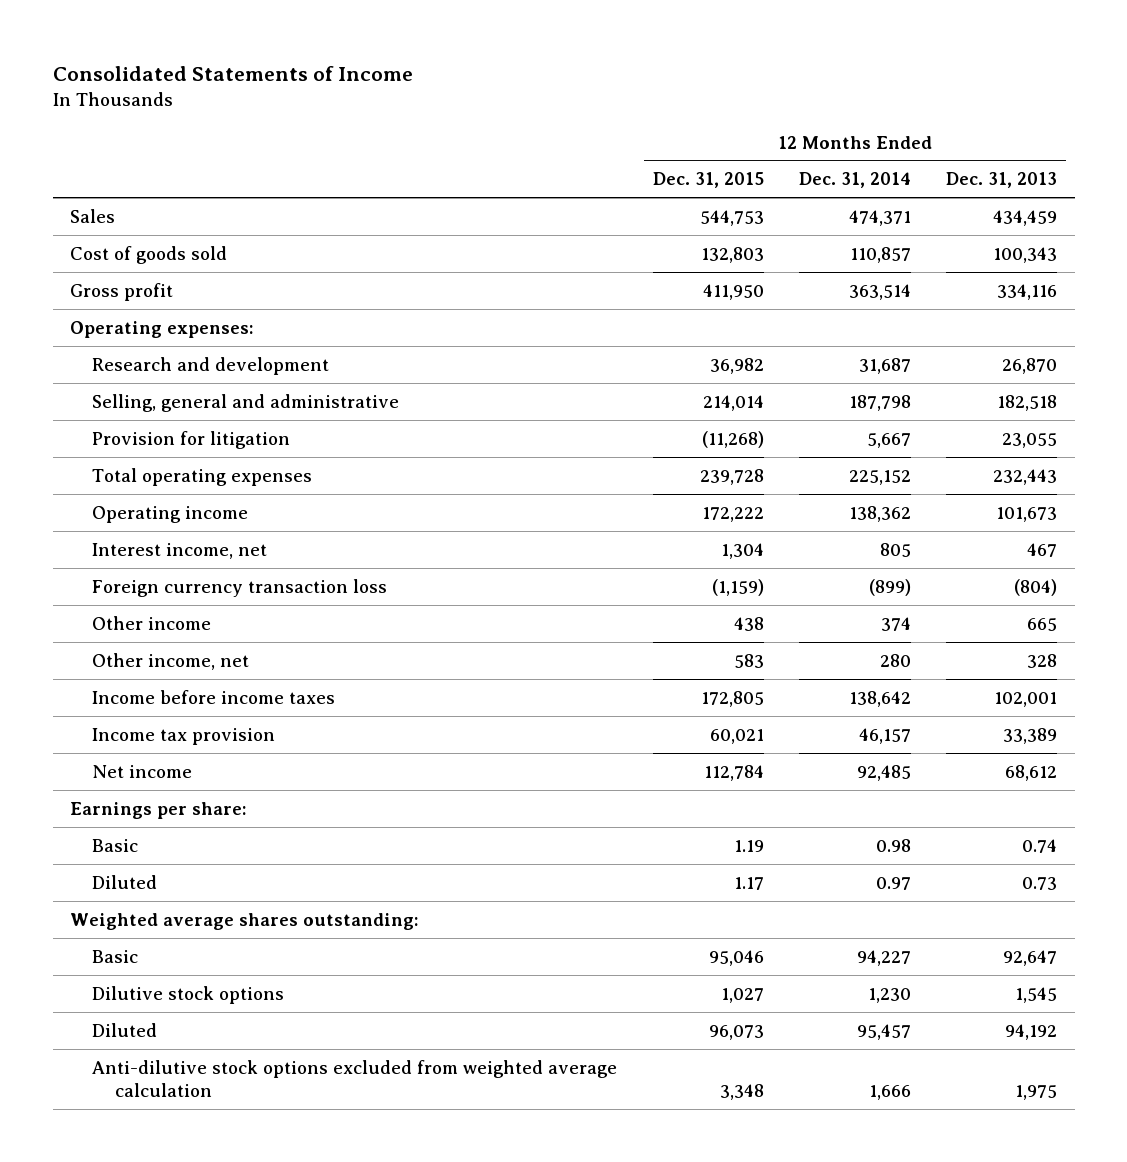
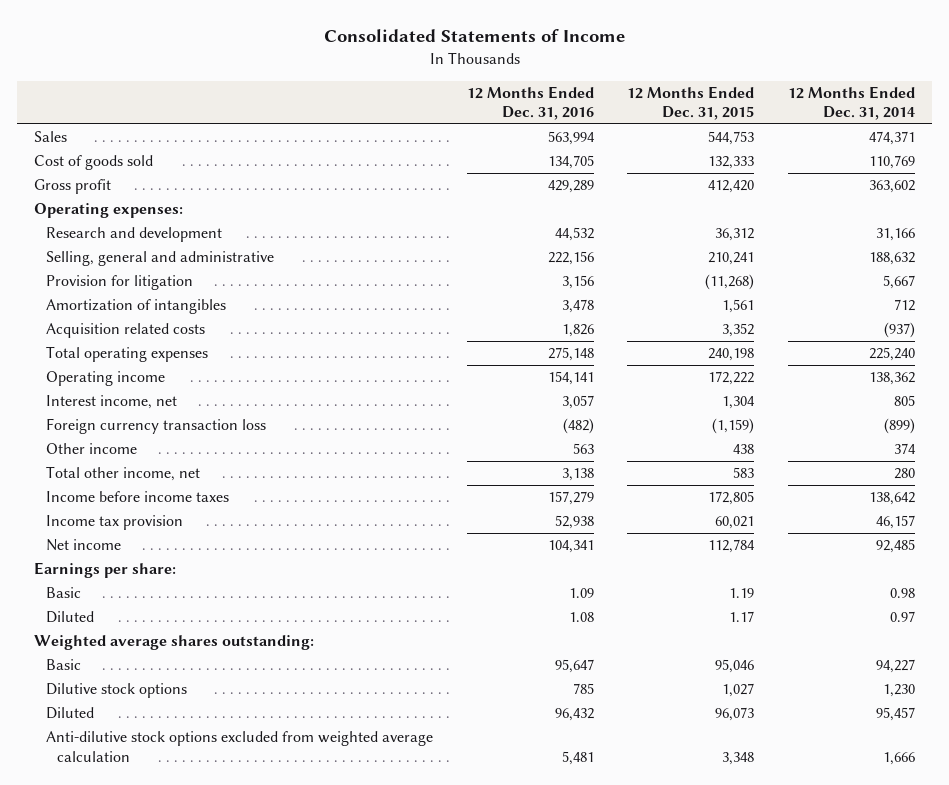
- | 12 Months Ended Dec. 31, 2015 | 12 Months Ended Dec. 31, 2014 | 12 Months Ended Dec. 31, 2013
+ | 12 Months Ended Dec. 31, 2016 | 12 Months Ended Dec. 31, 2015 | 12 Months Ended Dec. 31, 2014
- Cost of goods sold | 132,803 | 110,857 | 100,343
- Gross profit | 411,950 | 363,514 | 334,116
+ Cost of goods sold | 134,705 | 132,333 | 110,769
+ Gross profit | 429,289 | 412,420 | 363,602
- Research and development | 36,982 | 31,687 | 26,870
- Selling, general and administrative | 214,014 | 187,798 | 182,518
+ Research and development | 44,532 | 36,312 | 31,166
+ Selling, general and administrative | 222,156 | 210,241 | 188,632
- Total operating expenses | 239,728 | 225,152 | 232,443
+ Amortization of intangibles | 3,478 | 1,561 | 712
+ Acquisition related costs | 1,826 | 3,352 | (937)
+ Total operating expenses | 275,148 | 240,198 | 225,240
- Other income, net | 583 | 280 | 328
+ Total other income, net | 3,138 | 583 | 280

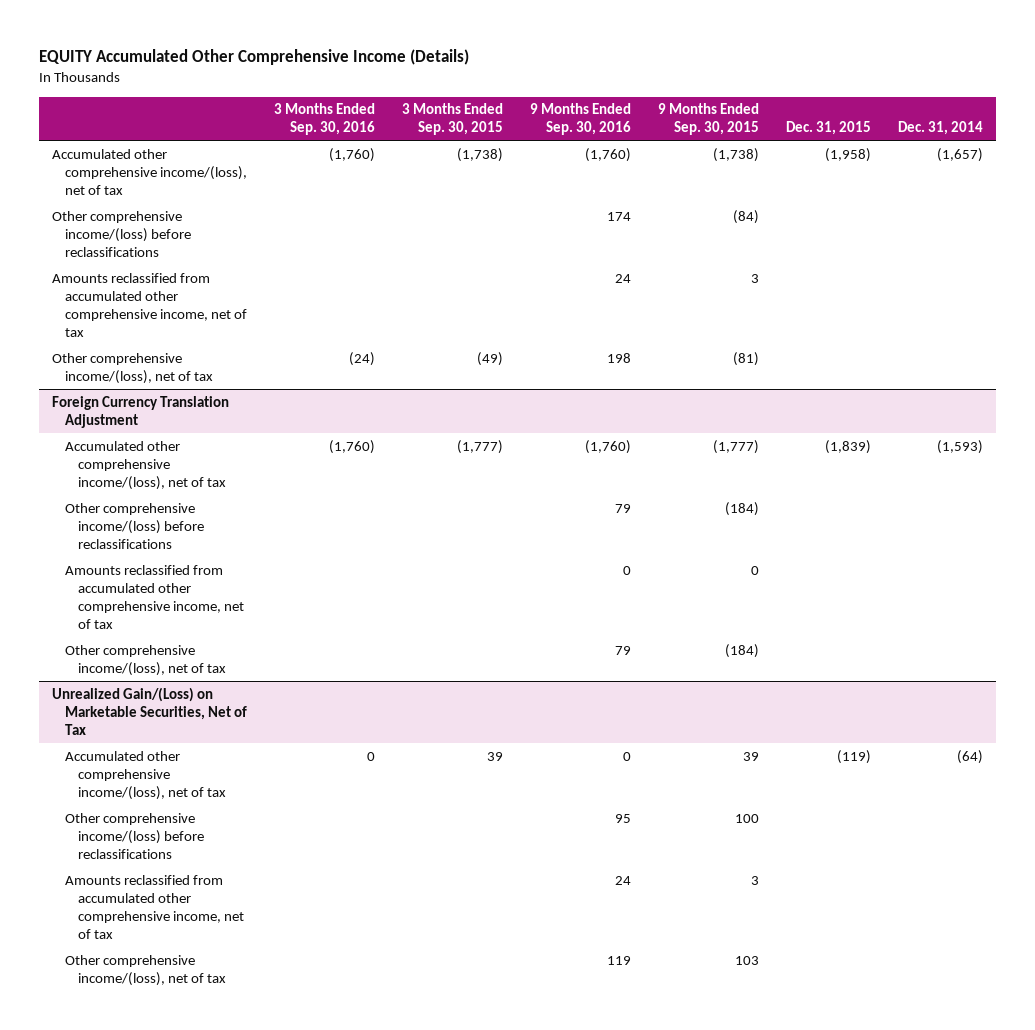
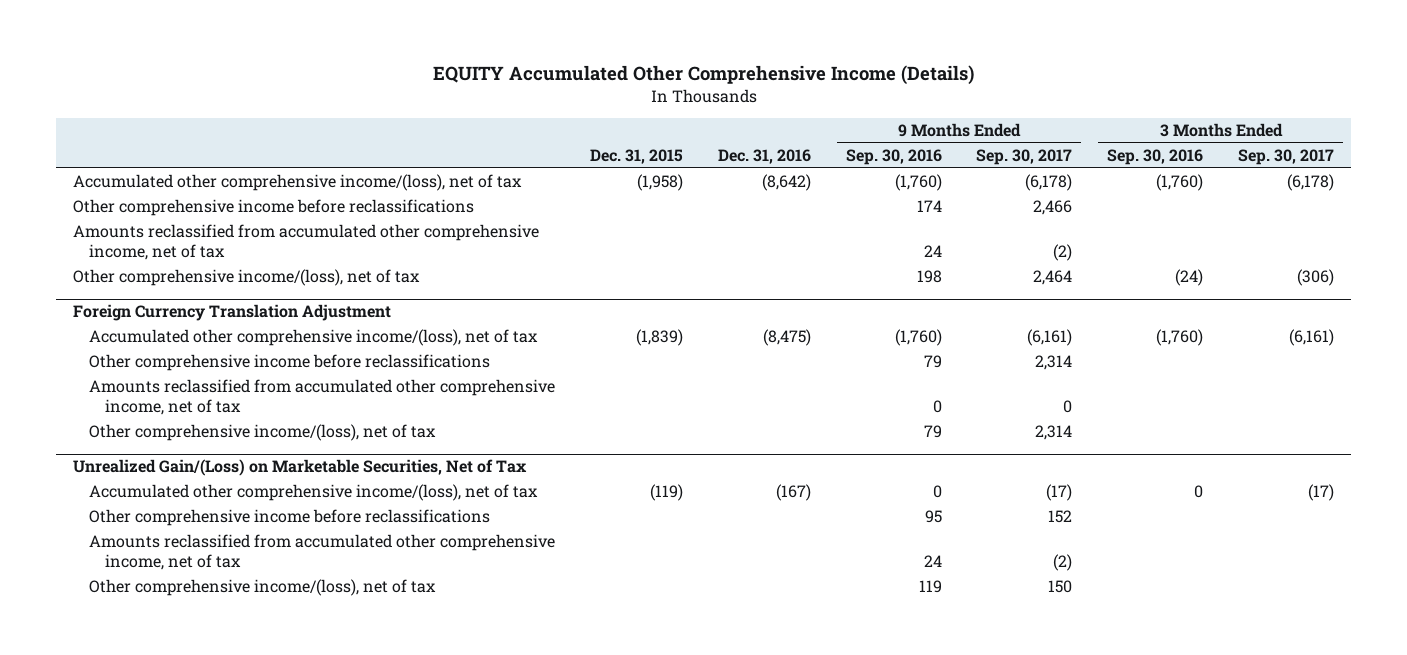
- | 3 Months Ended Sep. 30, 2016 | 3 Months Ended Sep. 30, 2015 | 9 Months Ended Sep. 30, 2016 | 9 Months Ended Sep. 30, 2015 | Dec. 31, 2015 | Dec. 31, 2014
+ | Dec. 31, 2015 | Dec. 31, 2016 | 9 Months Ended Sep. 30, 2016 | 9 Months Ended Sep. 30, 2017 | 3 Months Ended Sep. 30, 2016 | 3 Months Ended Sep. 30, 2017
- Other comprehensive income/(loss) before reclassifications | | | 174 | (84) | |
+ Other comprehensive income before reclassifications | | | 174 | 2,466 | |
@ Foreign Currency Translation Adjustment
- Other comprehensive income/(loss) before reclassifications | | | 79 | (184) | |
+ Other comprehensive income before reclassifications | | | 79 | 2,314 | |
@ Unrealized Gain/(Loss) on Marketable Securities, Net of Tax
- Other comprehensive income/(loss) before reclassifications | | | 95 | 100 | |
+ Other comprehensive income before reclassifications | | | 95 | 152 | |

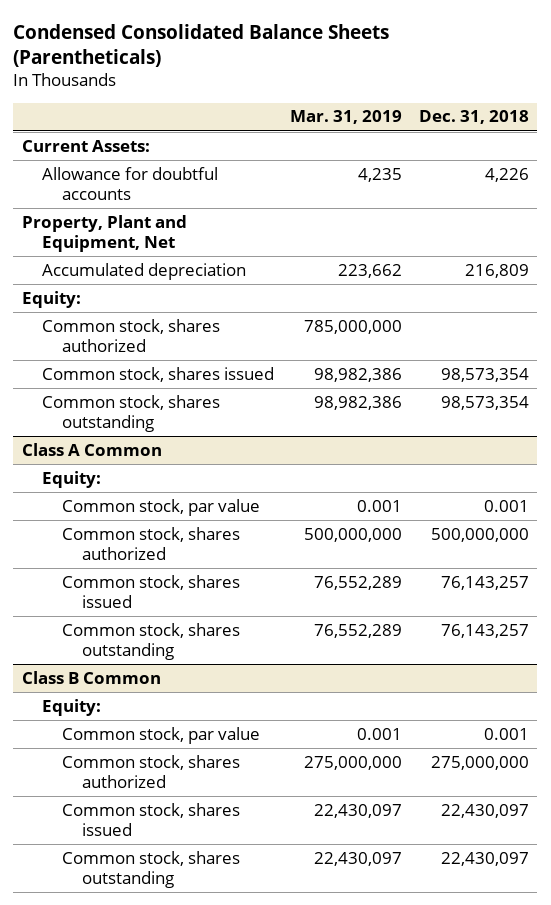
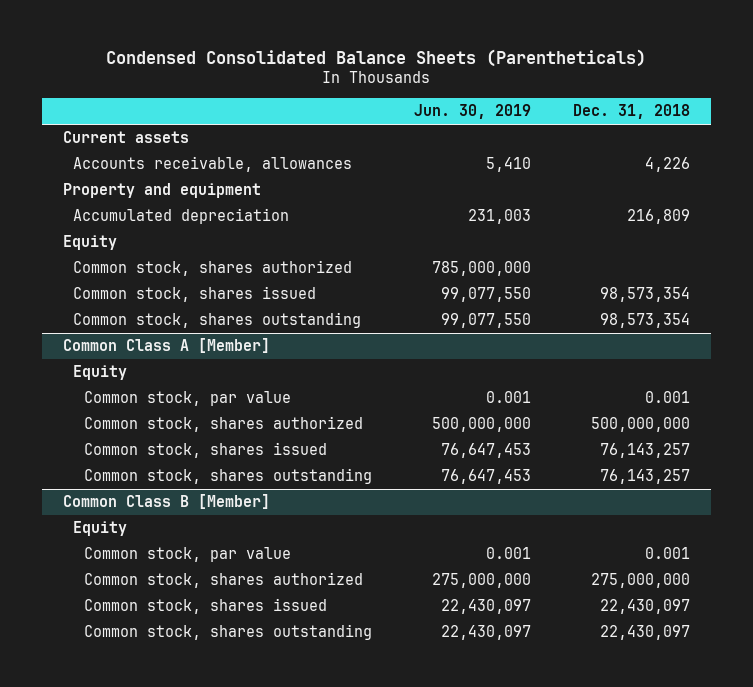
- | Mar. 31, 2019 | Dec. 31, 2018
+ | Jun. 30, 2019 | Dec. 31, 2018
- Current Assets:
- Allowance for doubtful accounts | 4,235 | 4,226
- Property, Plant and Equipment, Net
+ Current assets
+ Accounts receivable, allowances | 5,410 | 4,226
+ Property and equipment
- Equity:
+ Equity
- Class A Common
- Equity:
+ Common Class A [Member]
+ Equity
- Class B Common
- Equity:
+ Common Class B [Member]
+ Equity

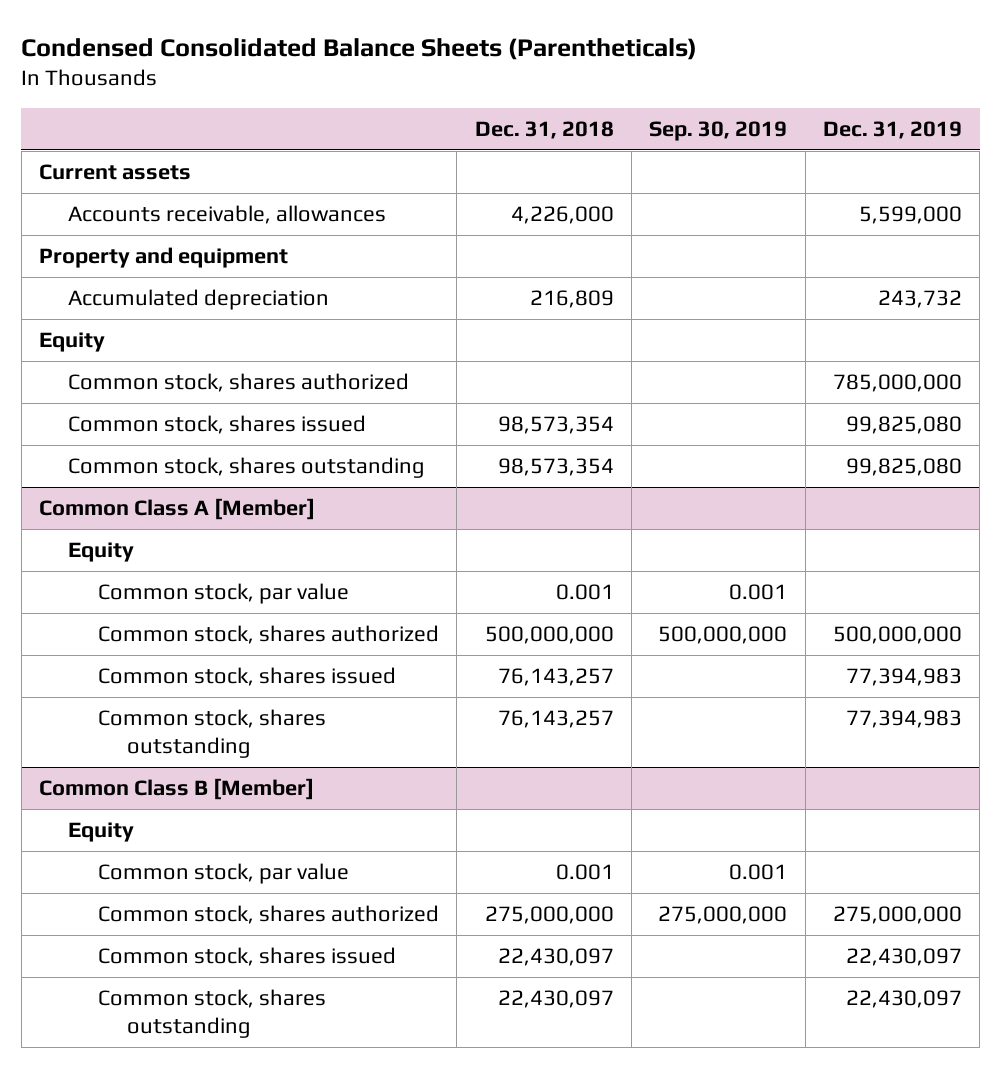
- | Jun. 30, 2019 | Dec. 31, 2018
+ | Dec. 31, 2018 | Sep. 30, 2019 | Dec. 31, 2019
- Accounts receivable, allowances | 5,410 | 4,226
+ Accounts receivable, allowances | 4,226,000 | | 5,599,000

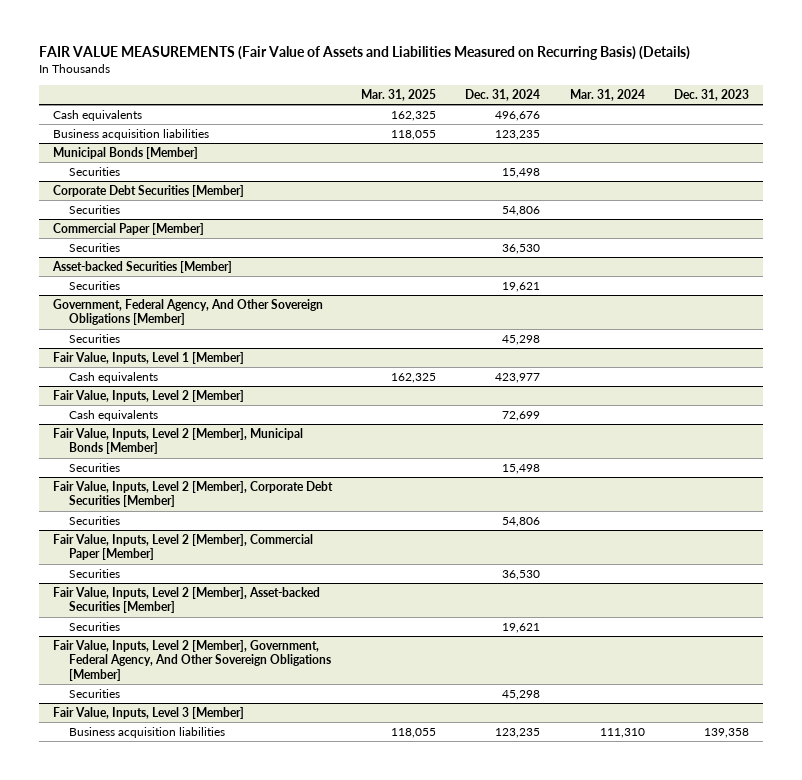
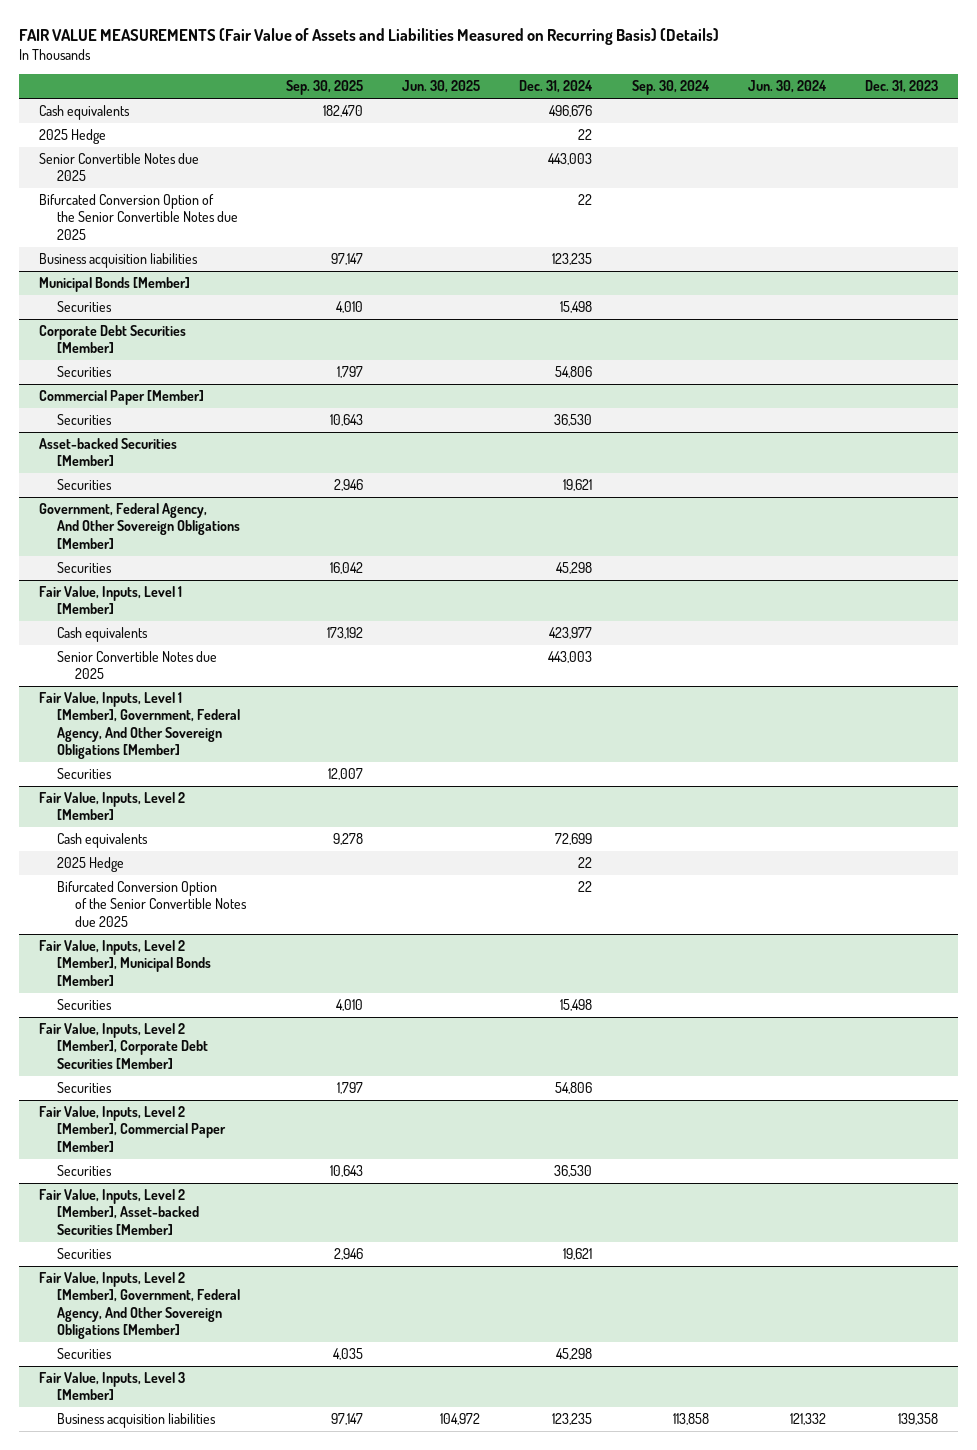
- | Mar. 31, 2025 | Dec. 31, 2024 | Mar. 31, 2024 | Dec. 31, 2023
+ | Sep. 30, 2025 | Jun. 30, 2025 | Dec. 31, 2024 | Sep. 30, 2024 | Jun. 30, 2024 | Dec. 31, 2023
+ 2025 Hedge | | | 22 | | |
+ Senior Convertible Notes due 2025 | | | 443,003 | | |
+ Bifurcated Conversion Option of the Senior Convertible Notes due 2025 | | | 22 | | |
@ Fair Value, Inputs, Level 1 [Member]
+ Senior Convertible Notes due 2025 | | | 443,003 | | |
+ Fair Value, Inputs, Level 1 [Member], Government, Federal Agency, And Other Sovereign Obligations [Member]
+ Securities | 12,007 | | | | |
@ Fair Value, Inputs, Level 2 [Member]
+ 2025 Hedge | | | 22 | | |
+ Bifurcated Conversion Option of the Senior Convertible Notes due 2025 | | | 22 | | |

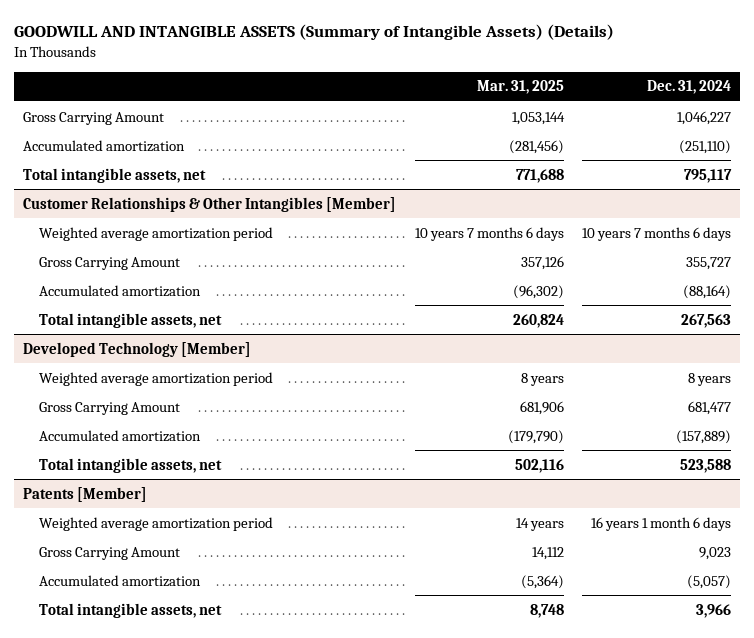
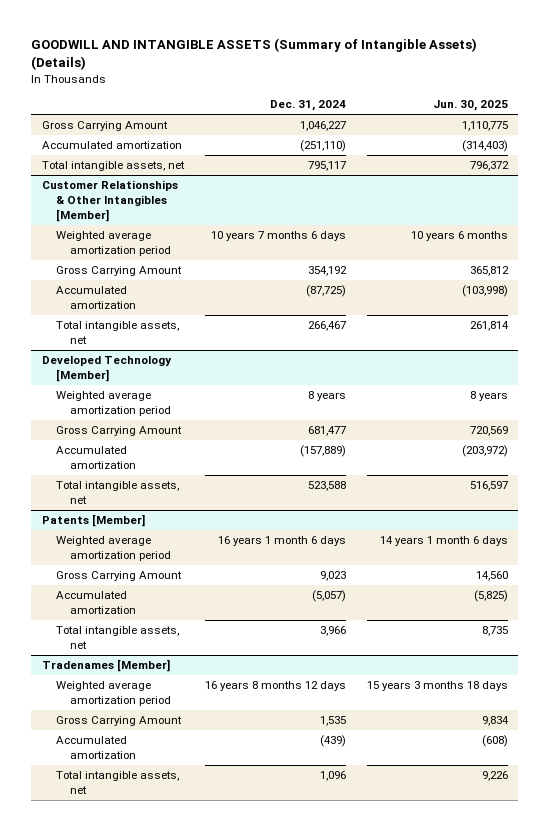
- | Mar. 31, 2025 | Dec. 31, 2024
+ | Dec. 31, 2024 | Jun. 30, 2025
@ Customer Relationships & Other Intangibles [Member]
- Gross Carrying Amount | 357,126 | 355,727
- Accumulated amortization | (96,302) | (88,164)
- Total intangible assets, net | 260,824 | 267,563
+ Gross Carrying Amount | 354,192 | 365,812
+ Accumulated amortization | (87,725) | (103,998)
+ Total intangible assets, net | 266,467 | 261,814
+ Tradenames [Member]
+ Weighted average amortization period | 16 years 8 months 12 days | 15 years 3 months 18 days
+ Gross Carrying Amount | 1,535 | 9,834
+ Accumulated amortization | (439) | (608)
+ Total intangible assets, net | 1,096 | 9,226

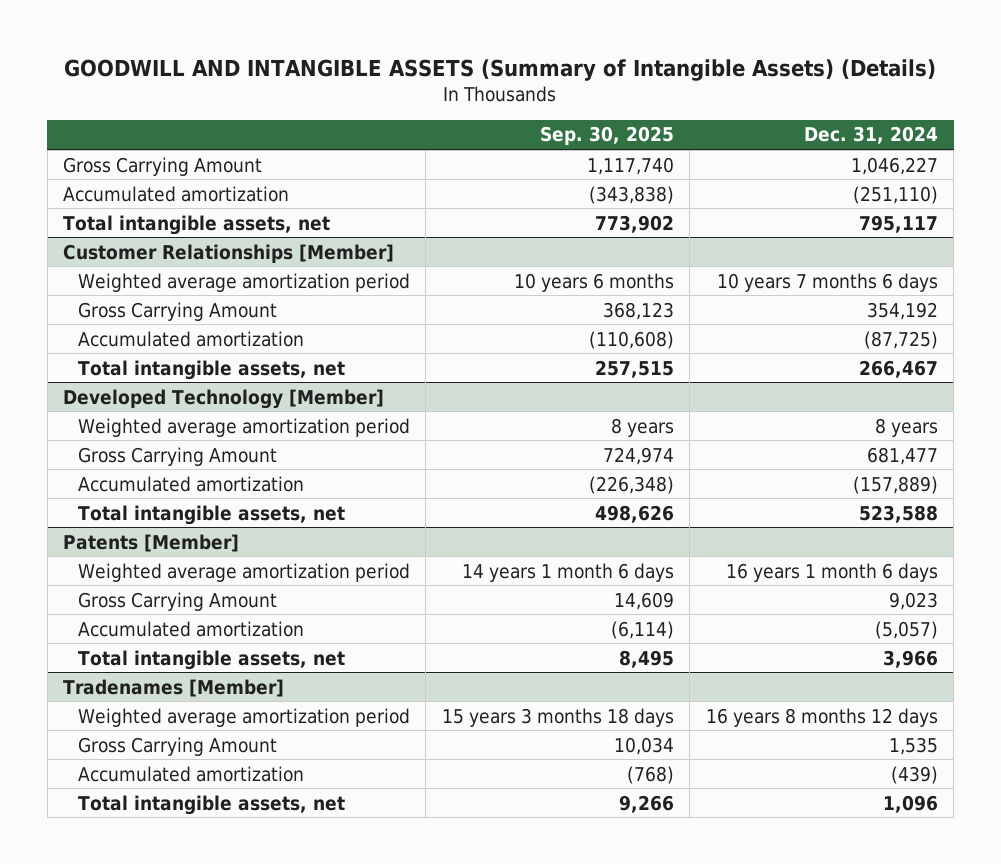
- | Dec. 31, 2024 | Jun. 30, 2025
+ | Sep. 30, 2025 | Dec. 31, 2024
- Customer Relationships & Other Intangibles [Member]
+ Customer Relationships [Member]

